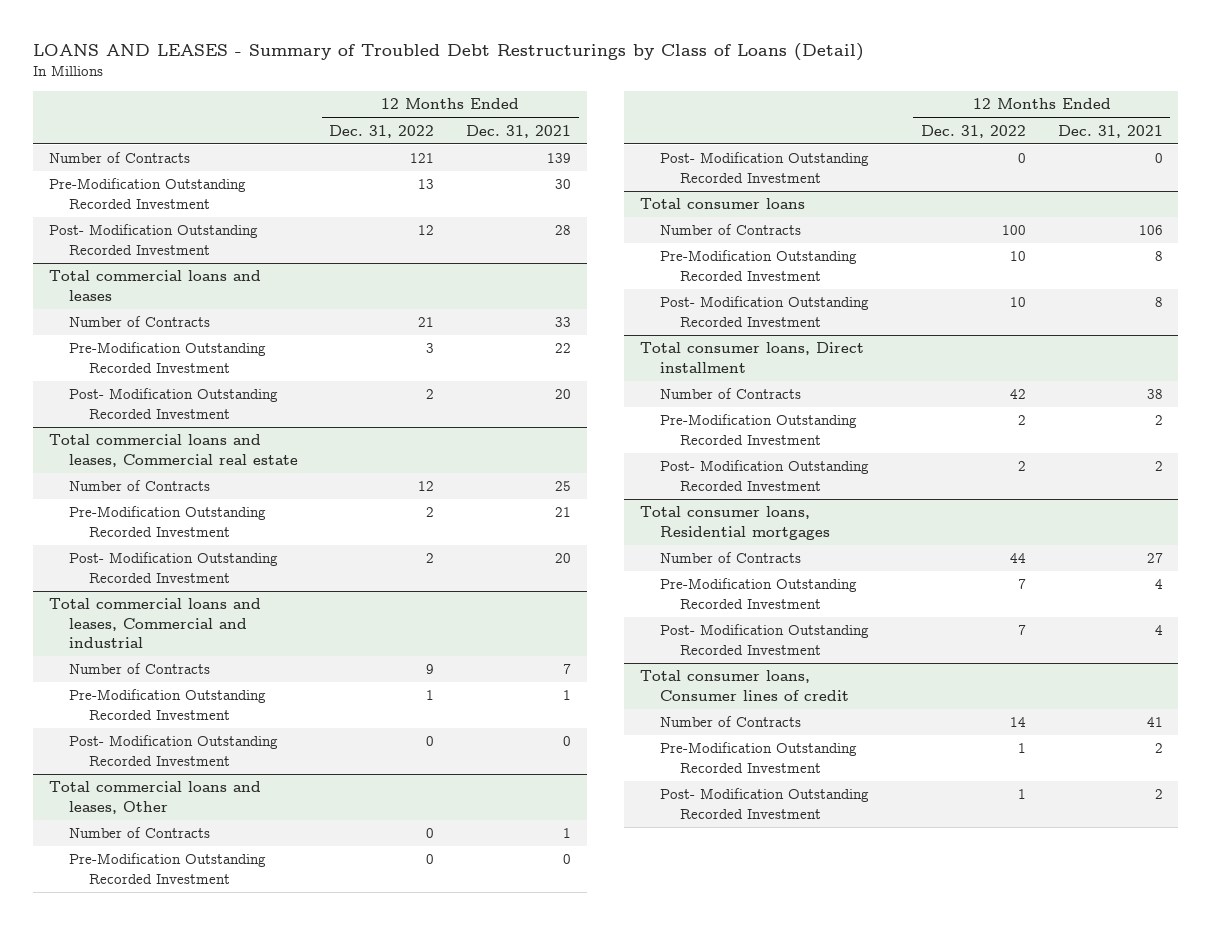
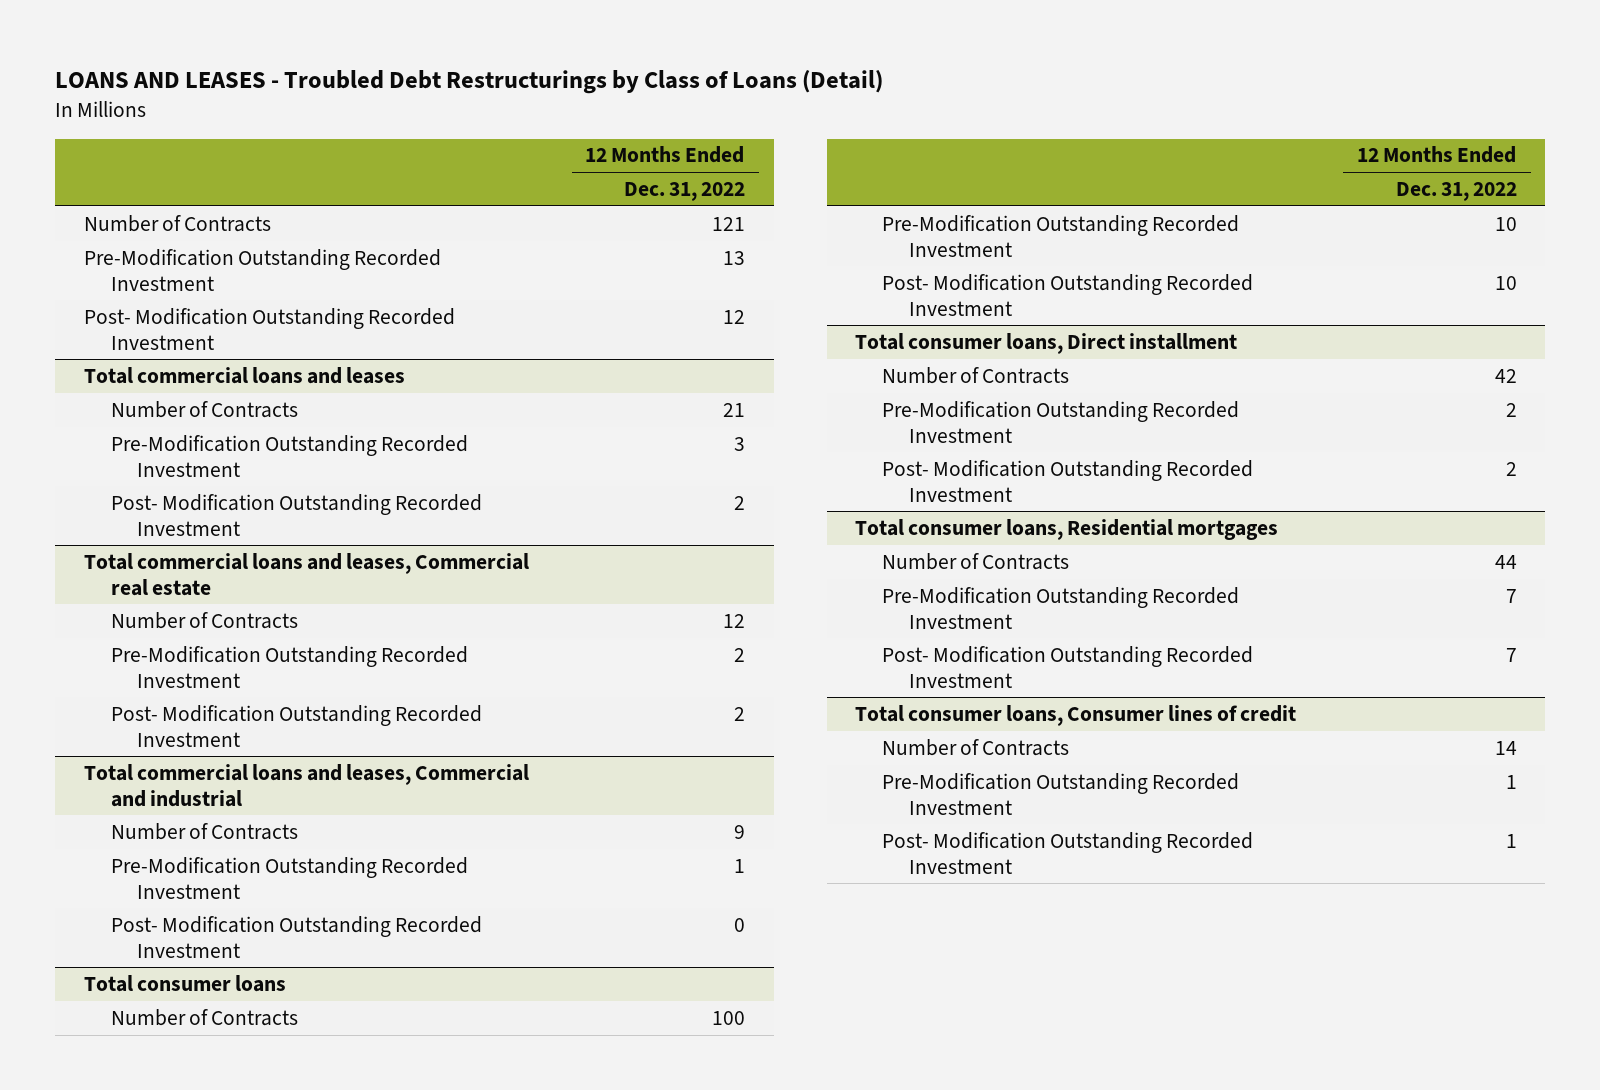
- LOANS AND LEASES - Summary of Troubled Debt Restructurings by Class of Loans (Detail)
+ LOANS AND LEASES - Troubled Debt Restructurings by Class of Loans (Detail)
- | 12 Months Ended Dec. 31, 2022 | 12 Months Ended Dec. 31, 2021
+ | 12 Months Ended Dec. 31, 2022
- Total commercial loans and leases, Other
- Number of Contracts | 0 | 1
- Pre-Modification Outstanding Recorded Investment | 0 | 0
- Post- Modification Outstanding Recorded Investment | 0 | 0

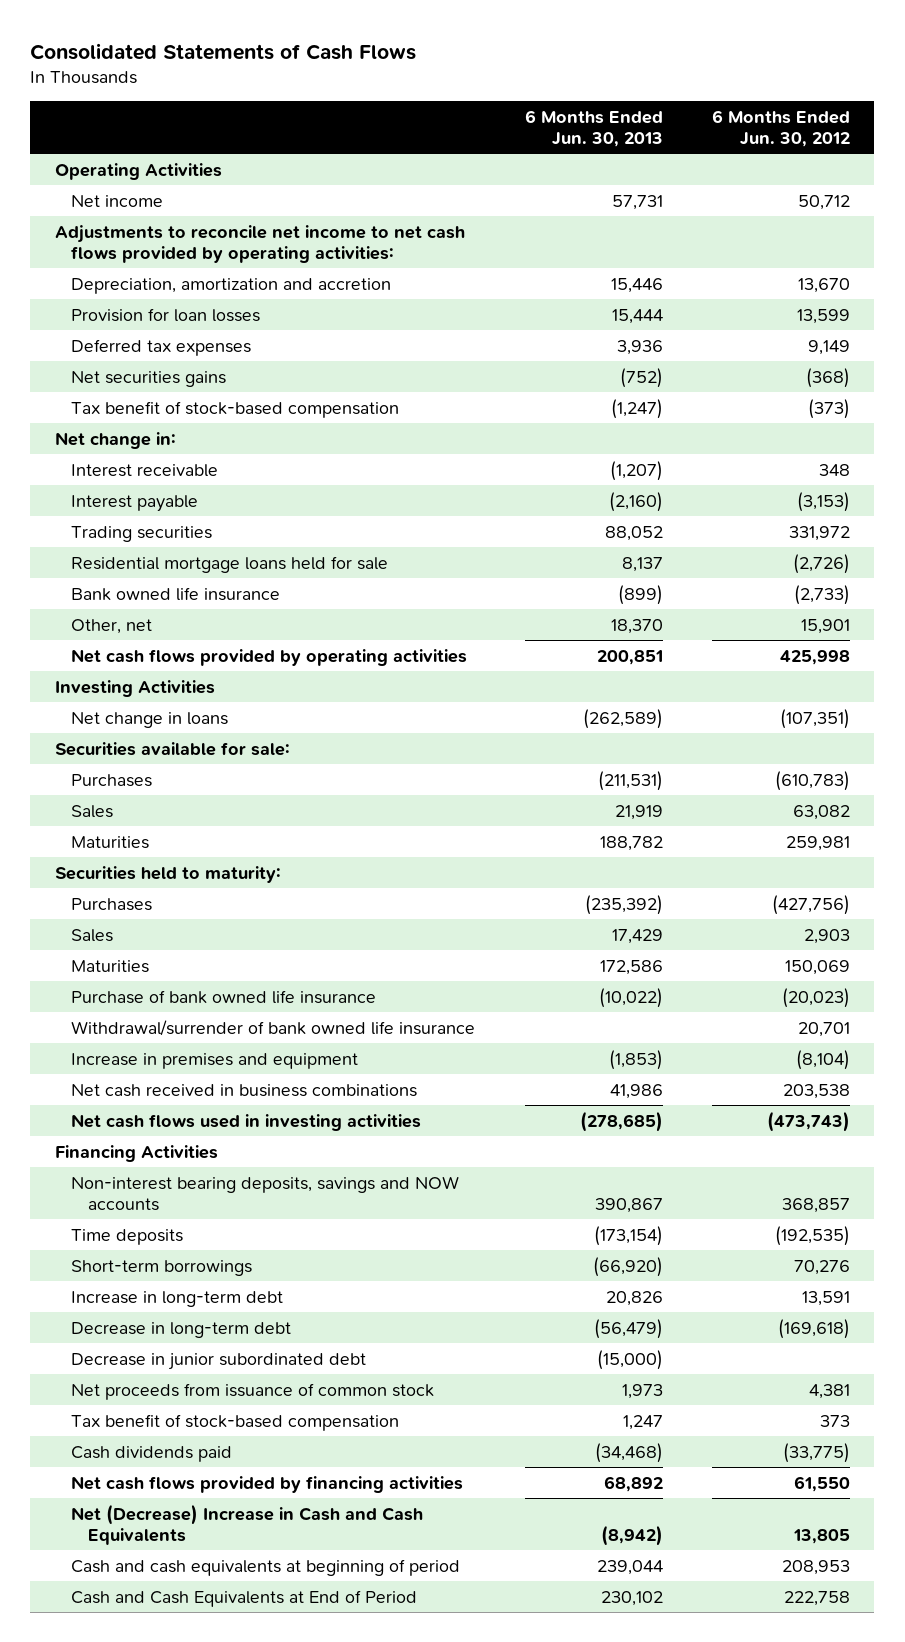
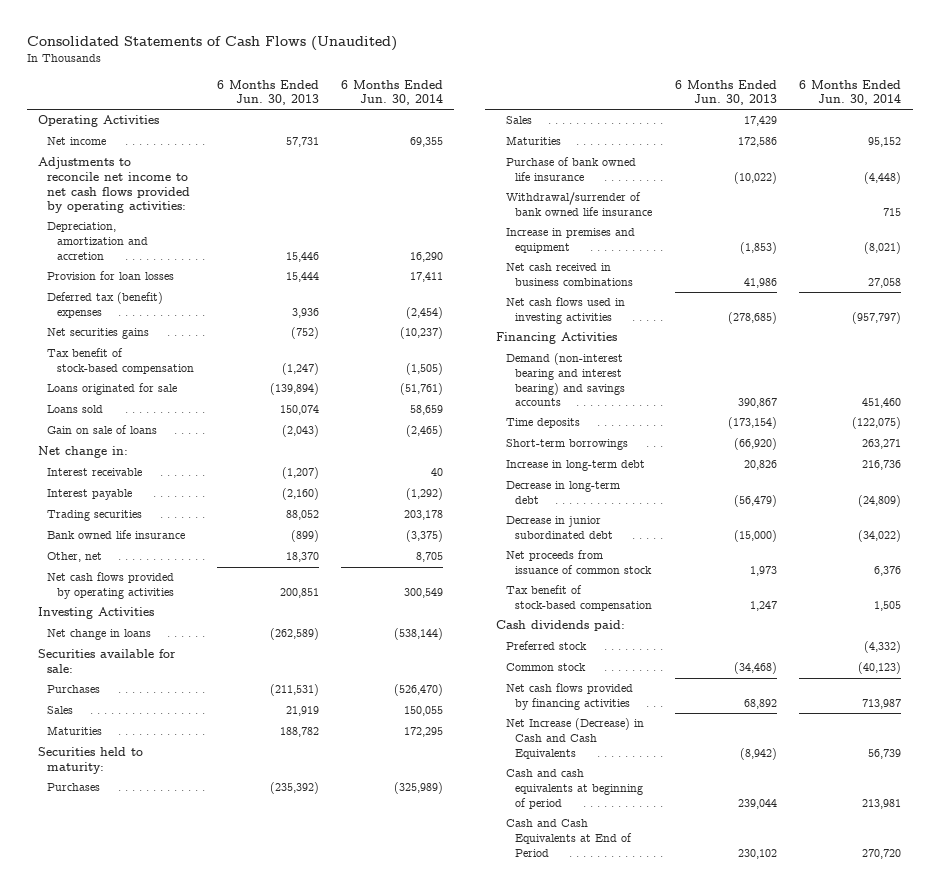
- Consolidated Statements of Cash Flows
+ Consolidated Statements of Cash Flows (Unaudited)
- | 6 Months Ended Jun. 30, 2013 | 6 Months Ended Jun. 30, 2012
+ | 6 Months Ended Jun. 30, 2013 | 6 Months Ended Jun. 30, 2014
- Deferred tax expenses | 3,936 | 9,149
+ Deferred tax (benefit) expenses | 3,936 | (2,454)
+ Loans originated for sale | (139,894) | (51,761)
+ Loans sold | 150,074 | 58,659
+ Gain on sale of loans | (2,043) | (2,465)
- Residential mortgage loans held for sale | 8,137 | (2,726)
- Non-interest bearing deposits, savings and NOW accounts | 390,867 | 368,857
+ Demand (non-interest bearing and interest bearing) and savings accounts | 390,867 | 451,460
- Cash dividends paid | (34,468) | (33,775)
+ Cash dividends paid:
+ Preferred stock | | (4,332)
+ Common stock | (34,468) | (40,123)
- Net (Decrease) Increase in Cash and Cash Equivalents | (8,942) | 13,805
+ Net Increase (Decrease) in Cash and Cash Equivalents | (8,942) | 56,739

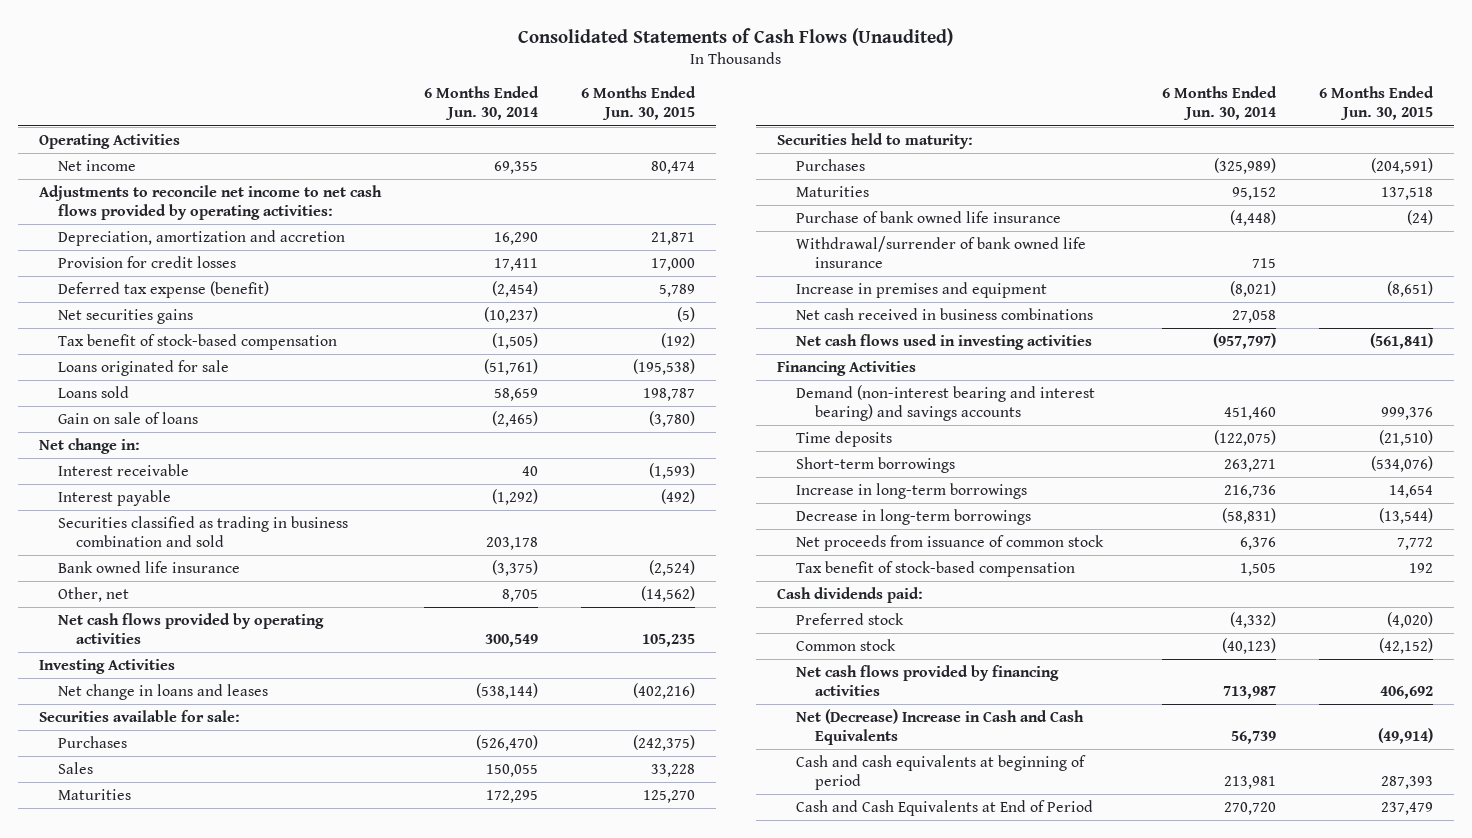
- | 6 Months Ended Jun. 30, 2013 | 6 Months Ended Jun. 30, 2014
+ | 6 Months Ended Jun. 30, 2014 | 6 Months Ended Jun. 30, 2015
- Provision for loan losses | 15,444 | 17,411
- Deferred tax (benefit) expenses | 3,936 | (2,454)
+ Provision for credit losses | 17,411 | 17,000
+ Deferred tax expense (benefit) | (2,454) | 5,789
- Trading securities | 88,052 | 203,178
+ Securities classified as trading in business combination and sold | 203,178 |
- Net change in loans | (262,589) | (538,144)
+ Net change in loans and leases | (538,144) | (402,216)
- Sales | 17,429 |
- Increase in long-term debt | 20,826 | 216,736
- Decrease in long-term debt | (56,479) | (24,809)
- Decrease in junior subordinated debt | (15,000) | (34,022)
+ Increase in long-term borrowings | 216,736 | 14,654
+ Decrease in long-term borrowings | (58,831) | (13,544)
- Net Increase (Decrease) in Cash and Cash Equivalents | (8,942) | 56,739
+ Net (Decrease) Increase in Cash and Cash Equivalents | 56,739 | (49,914)

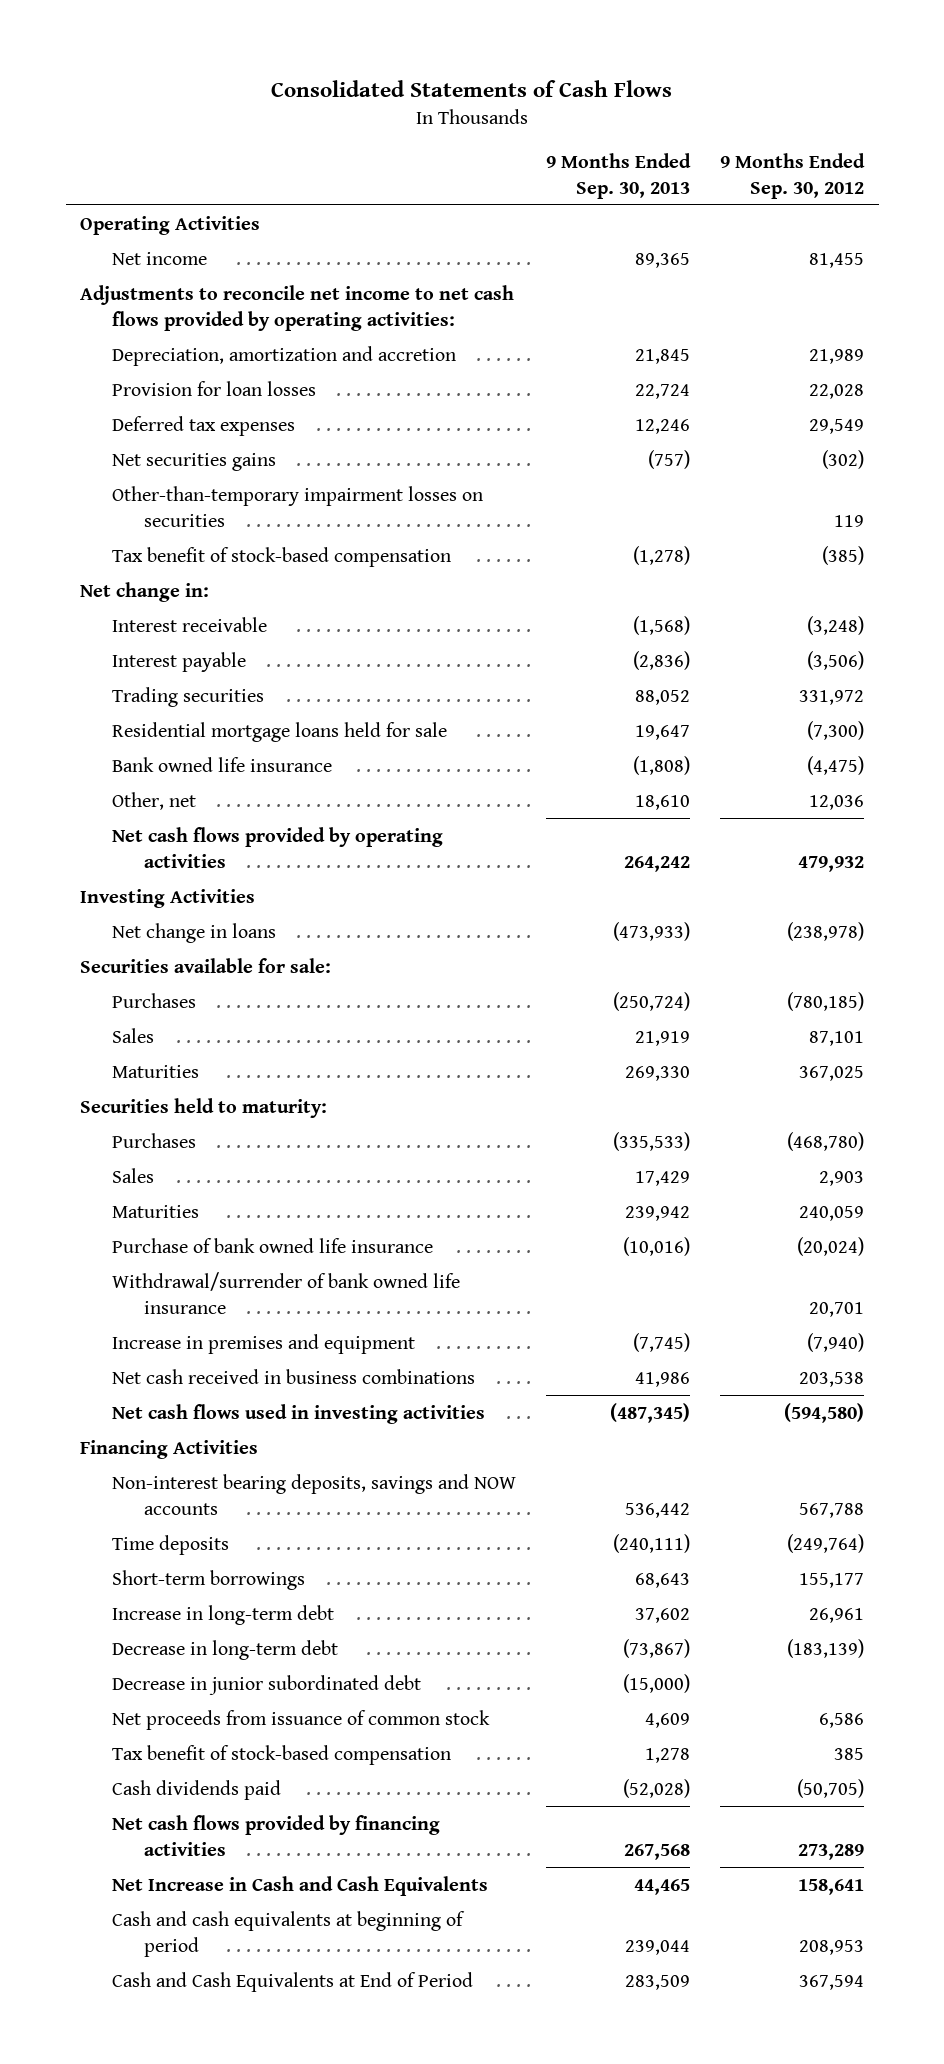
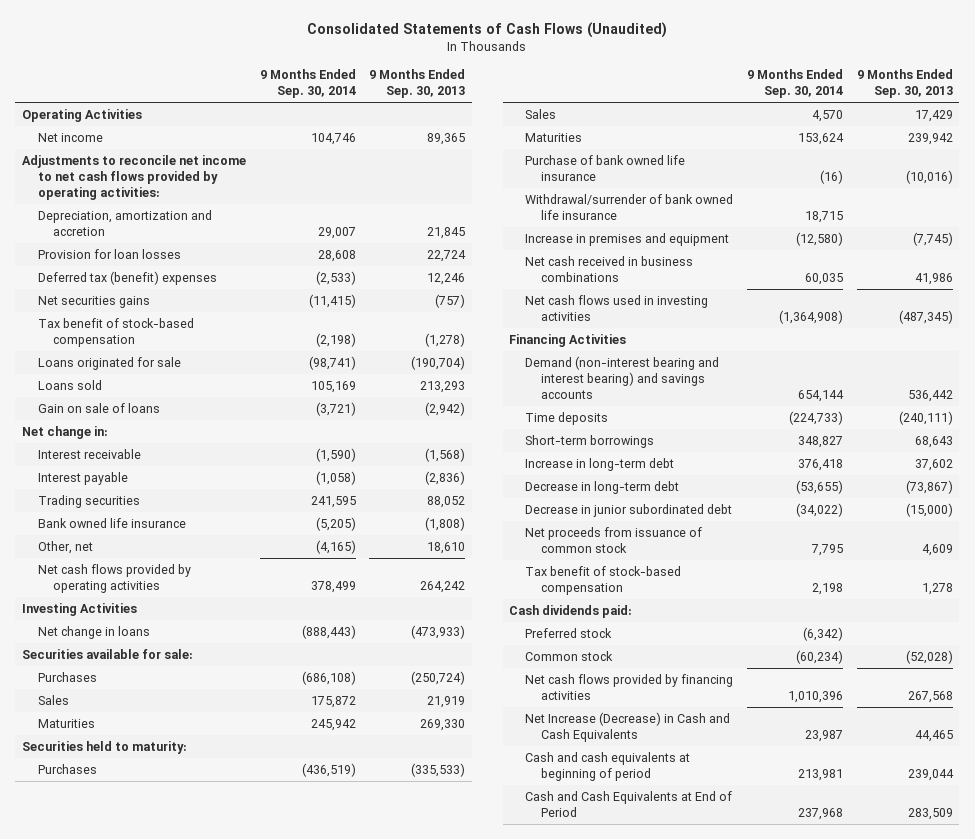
- Consolidated Statements of Cash Flows
+ Consolidated Statements of Cash Flows (Unaudited)
- | 9 Months Ended Sep. 30, 2013 | 9 Months Ended Sep. 30, 2012
+ | 9 Months Ended Sep. 30, 2014 | 9 Months Ended Sep. 30, 2013
- Deferred tax expenses | 12,246 | 29,549
+ Deferred tax (benefit) expenses | (2,533) | 12,246
- Other-than-temporary impairment losses on securities | | 119
+ Loans originated for sale | (98,741) | (190,704)
+ Loans sold | 105,169 | 213,293
+ Gain on sale of loans | (3,721) | (2,942)
- Residential mortgage loans held for sale | 19,647 | (7,300)
- Non-interest bearing deposits, savings and NOW accounts | 536,442 | 567,788
+ Demand (non-interest bearing and interest bearing) and savings accounts | 654,144 | 536,442
- Cash dividends paid | (52,028) | (50,705)
+ Cash dividends paid:
+ Preferred stock | (6,342) |
+ Common stock | (60,234) | (52,028)
- Net Increase in Cash and Cash Equivalents | 44,465 | 158,641
+ Net Increase (Decrease) in Cash and Cash Equivalents | 23,987 | 44,465

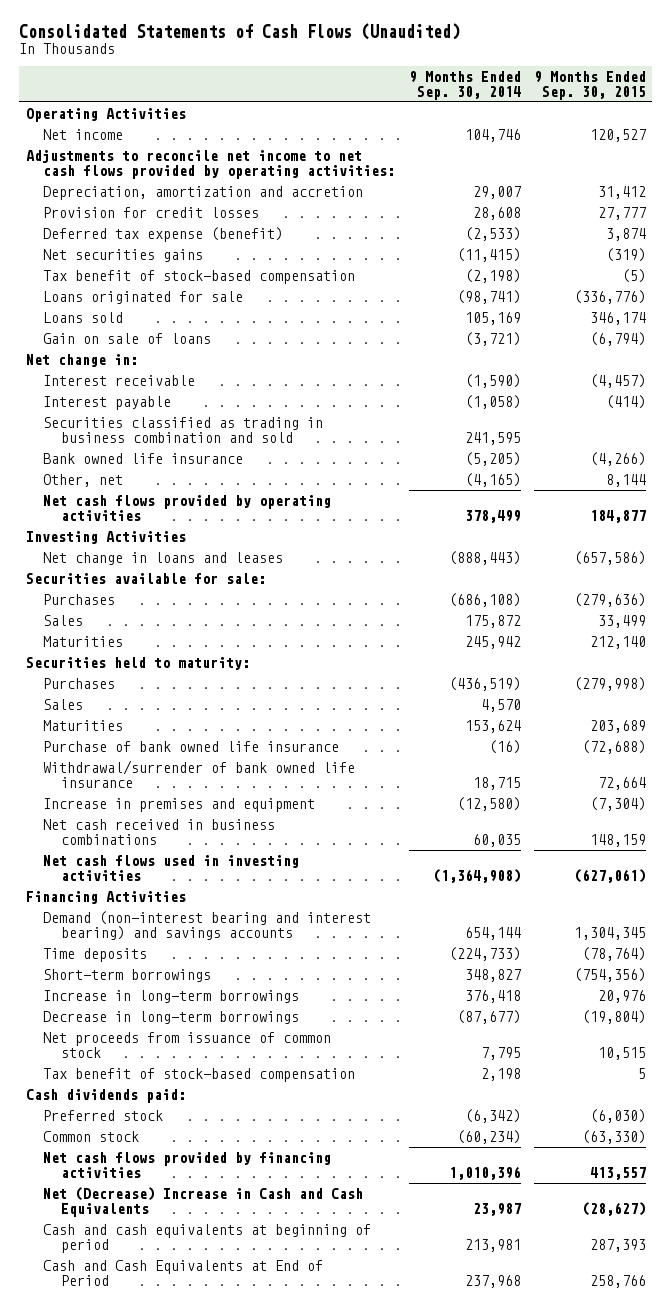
- | 9 Months Ended Sep. 30, 2014 | 9 Months Ended Sep. 30, 2013
+ | 9 Months Ended Sep. 30, 2014 | 9 Months Ended Sep. 30, 2015
- Provision for loan losses | 28,608 | 22,724
- Deferred tax (benefit) expenses | (2,533) | 12,246
+ Provision for credit losses | 28,608 | 27,777
+ Deferred tax expense (benefit) | (2,533) | 3,874
- Trading securities | 241,595 | 88,052
+ Securities classified as trading in business combination and sold | 241,595 |
- Net change in loans | (888,443) | (473,933)
+ Net change in loans and leases | (888,443) | (657,586)
- Increase in long-term debt | 376,418 | 37,602
- Decrease in long-term debt | (53,655) | (73,867)
- Decrease in junior subordinated debt | (34,022) | (15,000)
+ Increase in long-term borrowings | 376,418 | 20,976
+ Decrease in long-term borrowings | (87,677) | (19,804)
- Net Increase (Decrease) in Cash and Cash Equivalents | 23,987 | 44,465
+ Net (Decrease) Increase in Cash and Cash Equivalents | 23,987 | (28,627)

